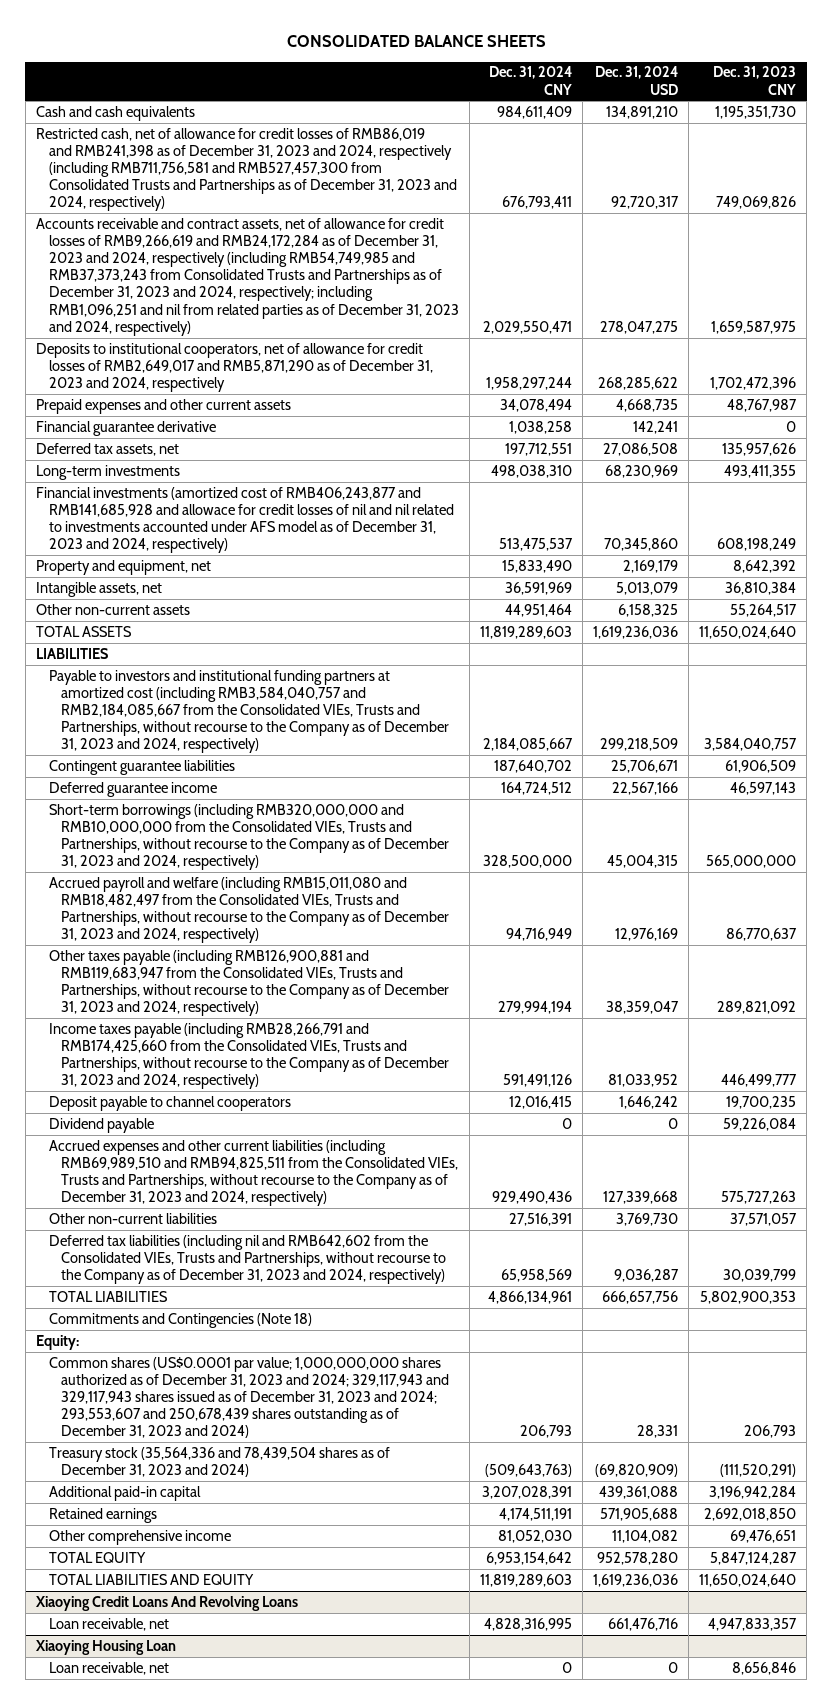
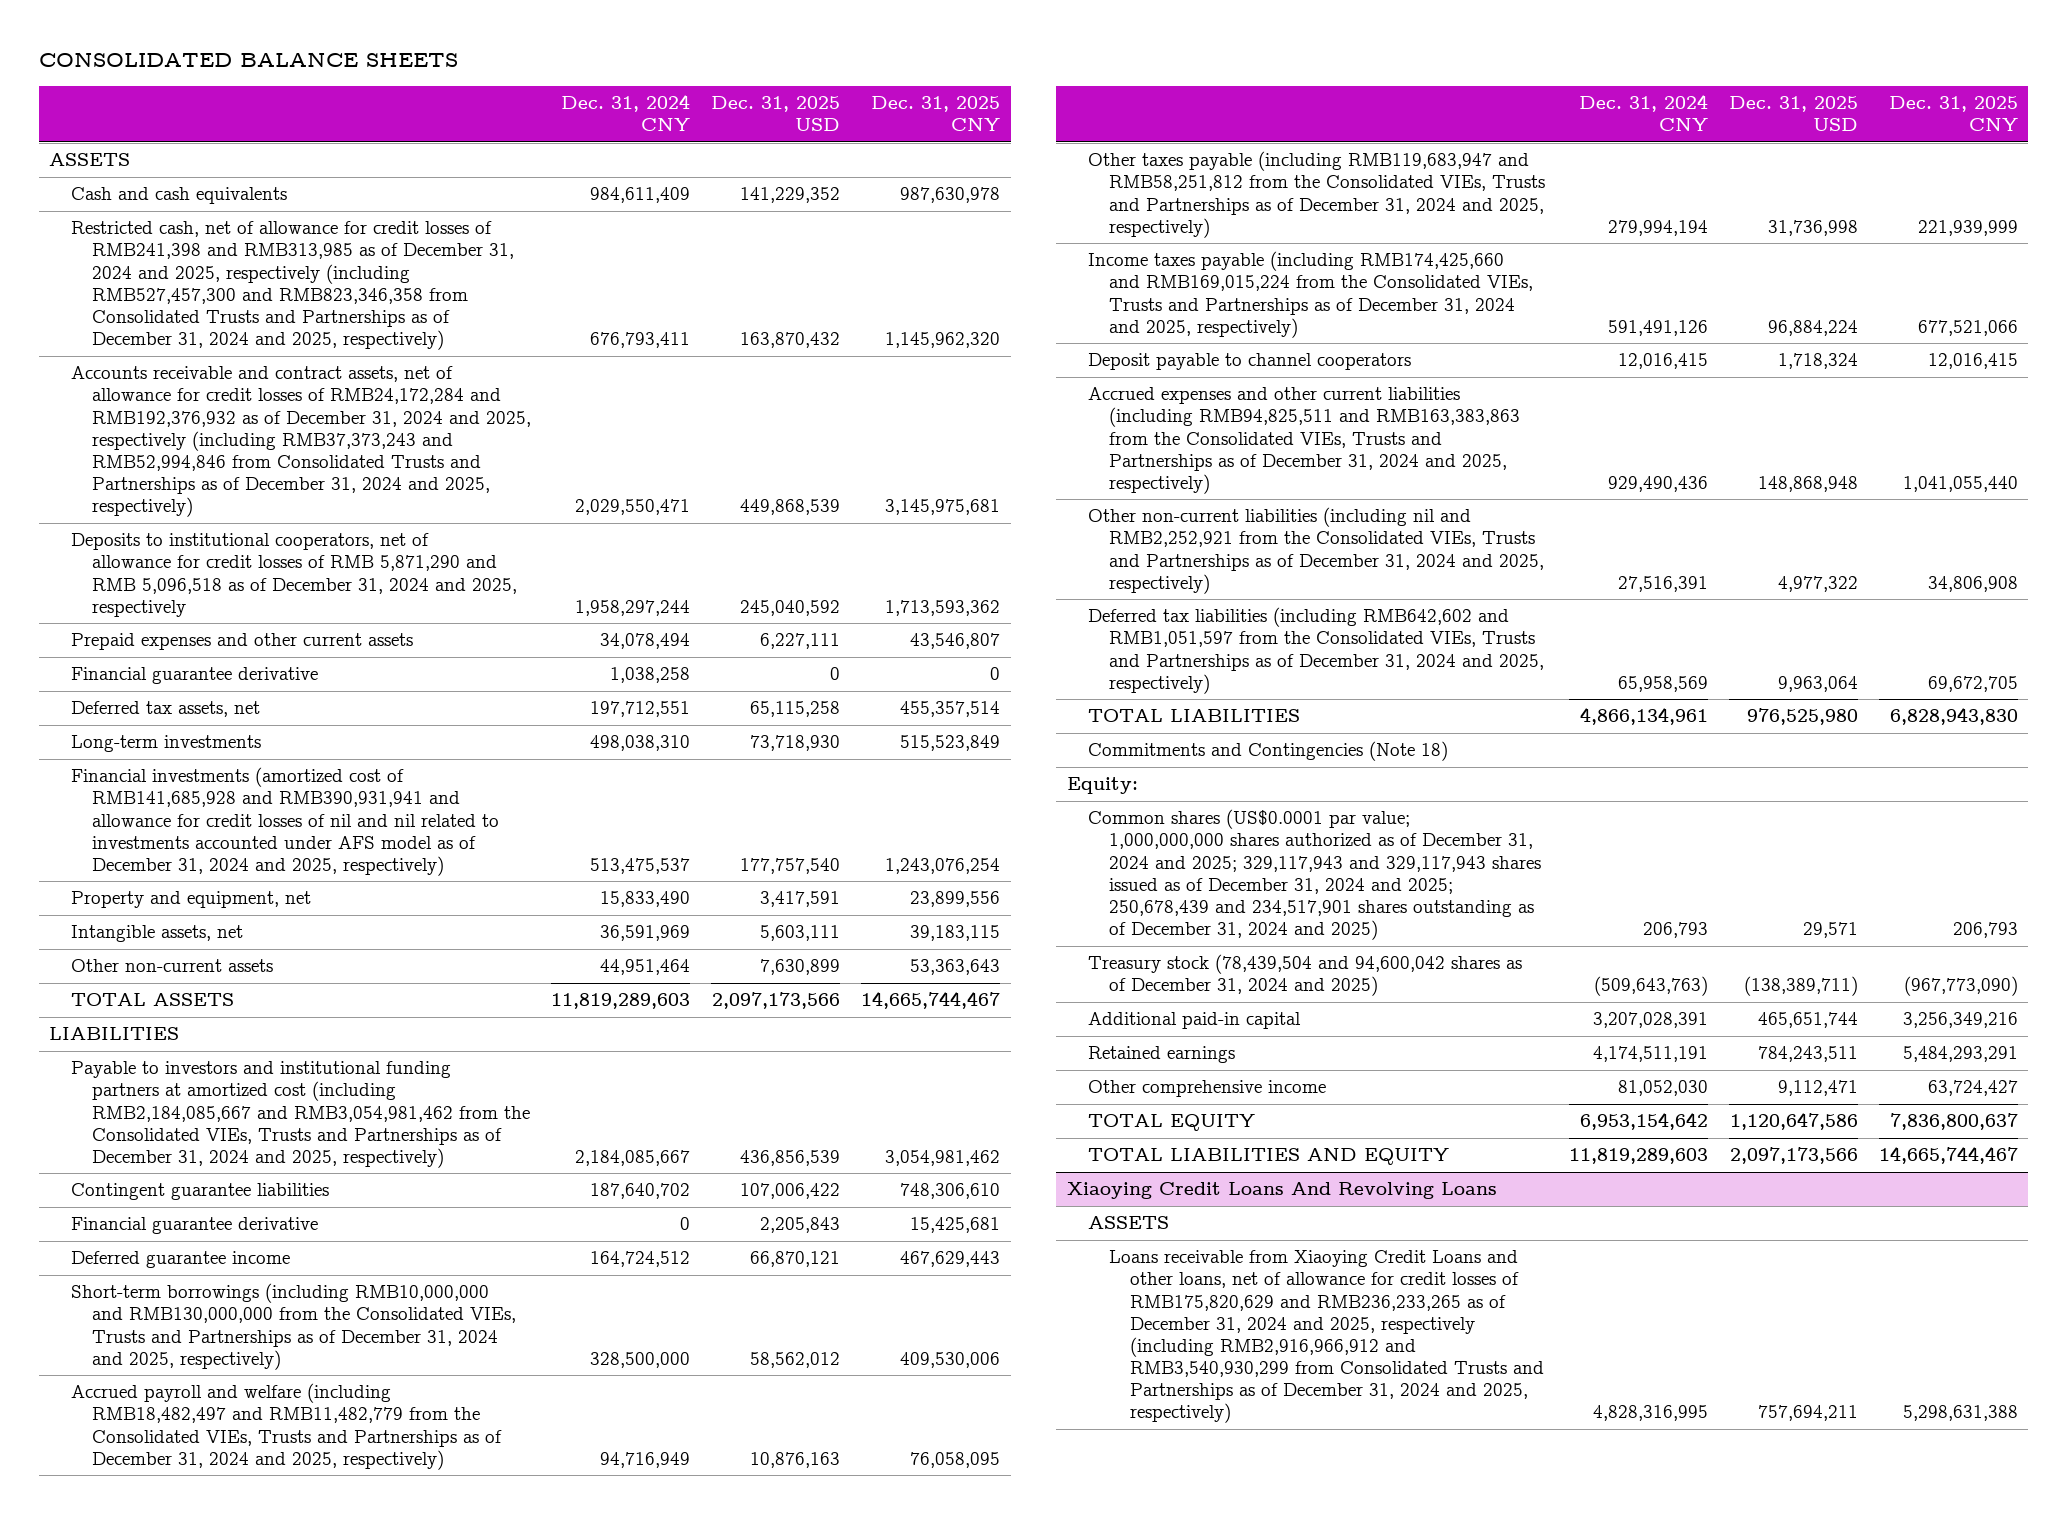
- | Dec. 31, 2024 CNY | Dec. 31, 2024 USD | Dec. 31, 2023 CNY
+ | Dec. 31, 2024 CNY | Dec. 31, 2025 USD | Dec. 31, 2025 CNY
+ ASSETS
- Restricted cash, net of allowance for credit losses of RMB86,019 and RMB241,398 as of December 31, 2023 and 2024, respectively (including RMB711,756,581 and RMB527,457,300 from Consolidated Trusts and Partnerships as of December 31, 2023 and 2024, respectively) | 676,793,411 | 92,720,317 | 749,069,826
- Accounts receivable and contract assets, net of allowance for credit losses of RMB9,266,619 and RMB24,172,284 as of December 31, 2023 and 2024, respectively (including RMB54,749,985 and RMB37,373,243 from Consolidated Trusts and Partnerships as of December 31, 2023 and 2024, respectively; including RMB1,096,251 and nil from related parties as of December 31, 2023 and 2024, respectively) | 2,029,550,471 | 278,047,275 | 1,659,587,975
- Deposits to institutional cooperators, net of allowance for credit losses of RMB2,649,017 and RMB5,871,290 as of December 31, 2023 and 2024, respectively | 1,958,297,244 | 268,285,622 | 1,702,472,396
+ Restricted cash, net of allowance for credit losses of RMB241,398 and RMB313,985 as of December 31, 2024 and 2025, respectively (including RMB527,457,300 and RMB823,346,358 from Consolidated Trusts and Partnerships as of December 31, 2024 and 2025, respectively) | 676,793,411 | 163,870,432 | 1,145,962,320
+ Accounts receivable and contract assets, net of allowance for credit losses of RMB24,172,284 and RMB192,376,932 as of December 31, 2024 and 2025, respectively (including RMB37,373,243 and RMB52,994,846 from Consolidated Trusts and Partnerships as of December 31, 2024 and 2025, respectively) | 2,029,550,471 | 449,868,539 | 3,145,975,681
+ Deposits to institutional cooperators, net of allowance for credit losses of RMB 5,871,290 and RMB 5,096,518 as of December 31, 2024 and 2025, respectively | 1,958,297,244 | 245,040,592 | 1,713,593,362
- Financial investments (amortized cost of RMB406,243,877 and RMB141,685,928 and allowace for credit losses of nil and nil related to investments accounted under AFS model as of December 31, 2023 and 2024, respectively) | 513,475,537 | 70,345,860 | 608,198,249
+ Financial investments (amortized cost of RMB141,685,928 and RMB390,931,941 and allowance for credit losses of nil and nil related to investments accounted under AFS model as of December 31, 2024 and 2025, respectively) | 513,475,537 | 177,757,540 | 1,243,076,254
- Payable to investors and institutional funding partners at amortized cost (including RMB3,584,040,757 and RMB2,184,085,667 from the Consolidated VIEs, Trusts and Partnerships, without recourse to the Company as of December 31, 2023 and 2024, respectively) | 2,184,085,667 | 299,218,509 | 3,584,040,757
+ Payable to investors and institutional funding partners at amortized cost (including RMB2,184,085,667 and RMB3,054,981,462 from the Consolidated VIEs, Trusts and Partnerships as of December 31, 2024 and 2025, respectively) | 2,184,085,667 | 436,856,539 | 3,054,981,462
+ Financial guarantee derivative | 0 | 2,205,843 | 15,425,681
- Short-term borrowings (including RMB320,000,000 and RMB10,000,000 from the Consolidated VIEs, Trusts and Partnerships, without recourse to the Company as of December 31, 2023 and 2024, respectively) | 328,500,000 | 45,004,315 | 565,000,000
- Accrued payroll and welfare (including RMB15,011,080 and RMB18,482,497 from the Consolidated VIEs, Trusts and Partnerships, without recourse to the Company as of December 31, 2023 and 2024, respectively) | 94,716,949 | 12,976,169 | 86,770,637
- Other taxes payable (including RMB126,900,881 and RMB119,683,947 from the Consolidated VIEs, Trusts and Partnerships, without recourse to the Company as of December 31, 2023 and 2024, respectively) | 279,994,194 | 38,359,047 | 289,821,092
- Income taxes payable (including RMB28,266,791 and RMB174,425,660 from the Consolidated VIEs, Trusts and Partnerships, without recourse to the Company as of December 31, 2023 and 2024, respectively) | 591,491,126 | 81,033,952 | 446,499,777
+ Short-term borrowings (including RMB10,000,000 and RMB130,000,000 from the Consolidated VIEs, Trusts and Partnerships as of December 31, 2024 and 2025, respectively) | 328,500,000 | 58,562,012 | 409,530,006
+ Accrued payroll and welfare (including RMB18,482,497 and RMB11,482,779 from the Consolidated VIEs, Trusts and Partnerships as of December 31, 2024 and 2025, respectively) | 94,716,949 | 10,876,163 | 76,058,095
+ Other taxes payable (including RMB119,683,947 and RMB58,251,812 from the Consolidated VIEs, Trusts and Partnerships as of December 31, 2024 and 2025, respectively) | 279,994,194 | 31,736,998 | 221,939,999
+ Income taxes payable (including RMB174,425,660 and RMB169,015,224 from the Consolidated VIEs, Trusts and Partnerships as of December 31, 2024 and 2025, respectively) | 591,491,126 | 96,884,224 | 677,521,066
- Dividend payable | 0 | 0 | 59,226,084
- Accrued expenses and other current liabilities (including RMB69,989,510 and RMB94,825,511 from the Consolidated VIEs, Trusts and Partnerships, without recourse to the Company as of December 31, 2023 and 2024, respectively) | 929,490,436 | 127,339,668 | 575,727,263
- Other non-current liabilities | 27,516,391 | 3,769,730 | 37,571,057
- Deferred tax liabilities (including nil and RMB642,602 from the Consolidated VIEs, Trusts and Partnerships, without recourse to the Company as of December 31, 2023 and 2024, respectively) | 65,958,569 | 9,036,287 | 30,039,799
+ Accrued expenses and other current liabilities (including RMB94,825,511 and RMB163,383,863 from the Consolidated VIEs, Trusts and Partnerships as of December 31, 2024 and 2025, respectively) | 929,490,436 | 148,868,948 | 1,041,055,440
+ Other non-current liabilities (including nil and RMB2,252,921 from the Consolidated VIEs, Trusts and Partnerships as of December 31, 2024 and 2025, respectively) | 27,516,391 | 4,977,322 | 34,806,908
+ Deferred tax liabilities (including RMB642,602 and RMB1,051,597 from the Consolidated VIEs, Trusts and Partnerships as of December 31, 2024 and 2025, respectively) | 65,958,569 | 9,963,064 | 69,672,705
- Common shares (US$0.0001 par value; 1,000,000,000 shares authorized as of December 31, 2023 and 2024; 329,117,943 and 329,117,943 shares issued as of December 31, 2023 and 2024; 293,553,607 and 250,678,439 shares outstanding as of December 31, 2023 and 2024) | 206,793 | 28,331 | 206,793
- Treasury stock (35,564,336 and 78,439,504 shares as of December 31, 2023 and 2024) | (509,643,763) | (69,820,909) | (111,520,291)
+ Common shares (US$0.0001 par value; 1,000,000,000 shares authorized as of December 31, 2024 and 2025; 329,117,943 and 329,117,943 shares issued as of December 31, 2024 and 2025; 250,678,439 and 234,517,901 shares outstanding as of December 31, 2024 and 2025) | 206,793 | 29,571 | 206,793
+ Treasury stock (78,439,504 and 94,600,042 shares as of December 31, 2024 and 2025) | (509,643,763) | (138,389,711) | (967,773,090)
@ Xiaoying Credit Loans And Revolving Loans
- Loan receivable, net | 4,828,316,995 | 661,476,716 | 4,947,833,357
- Xiaoying Housing Loan
- Loan receivable, net | 0 | 0 | 8,656,846
@ Xiaoying Credit Loans And Revolving Loans
+ ASSETS
+ Loans receivable from Xiaoying Credit Loans and other loans, net of allowance for credit losses of RMB175,820,629 and RMB236,233,265 as of December 31, 2024 and 2025, respectively (including RMB2,916,966,912 and RMB3,540,930,299 from Consolidated Trusts and Partnerships as of December 31, 2024 and 2025, respectively) | 4,828,316,995 | 757,694,211 | 5,298,631,388

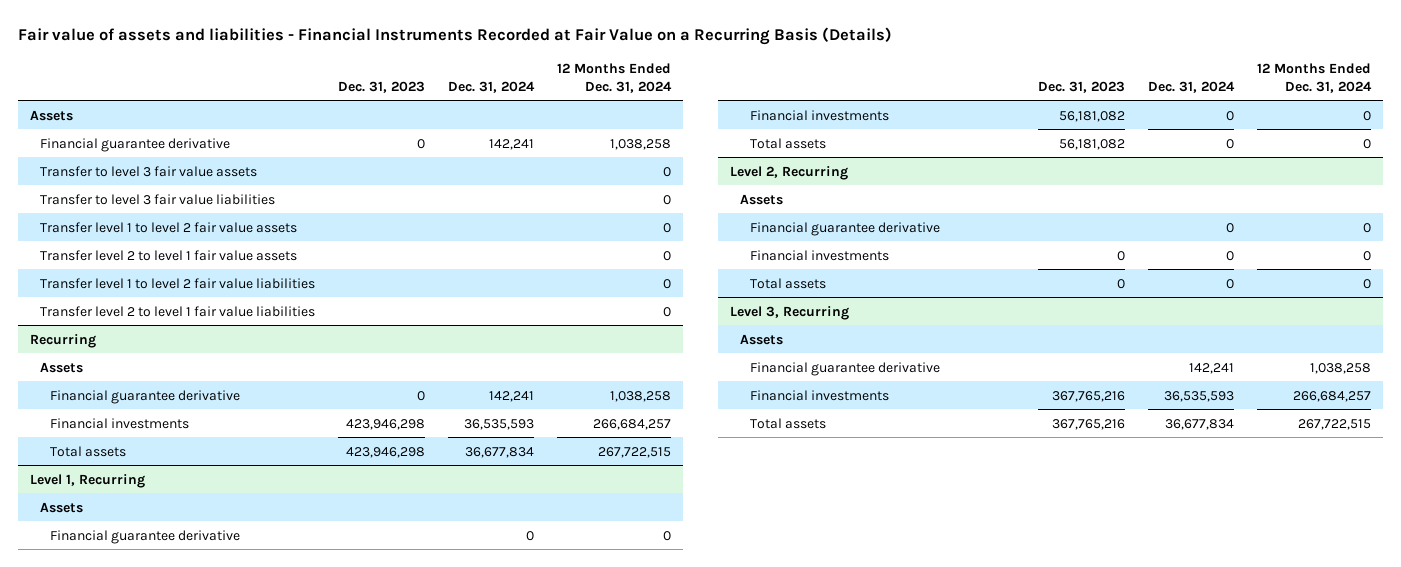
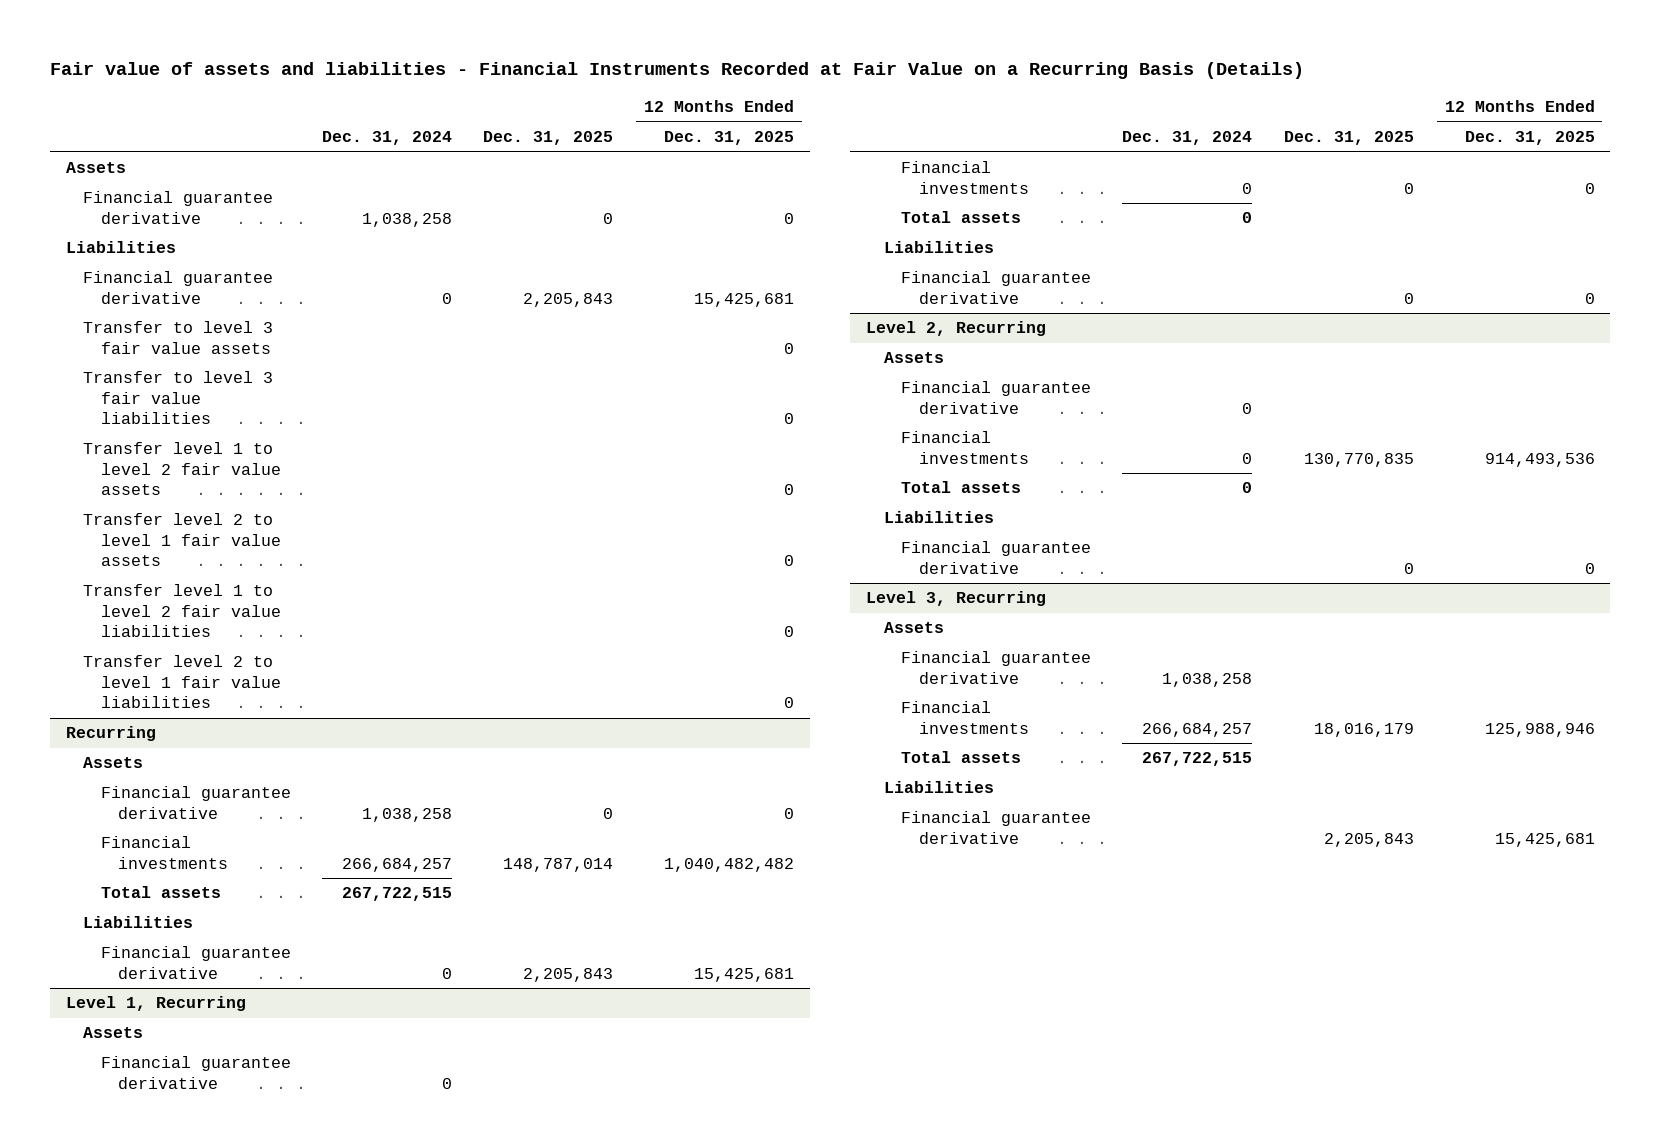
- | Dec. 31, 2023 | Dec. 31, 2024 | 12 Months Ended Dec. 31, 2024
+ | Dec. 31, 2024 | Dec. 31, 2025 | 12 Months Ended Dec. 31, 2025
- Financial guarantee derivative | 0 | 142,241 | 1,038,258
+ Financial guarantee derivative | 1,038,258 | 0 | 0
+ Liabilities
+ Financial guarantee derivative | 0 | 2,205,843 | 15,425,681
@ Recurring
- Financial guarantee derivative | 0 | 142,241 | 1,038,258
- Financial investments | 423,946,298 | 36,535,593 | 266,684,257
- Total assets | 423,946,298 | 36,677,834 | 267,722,515
+ Financial guarantee derivative | 1,038,258 | 0 | 0
+ Financial investments | 266,684,257 | 148,787,014 | 1,040,482,482
+ Total assets | 267,722,515 | |
+ Liabilities
+ Financial guarantee derivative | 0 | 2,205,843 | 15,425,681
@ Level 1, Recurring
+ Liabilities
+ Financial guarantee derivative | | 0 | 0
@ Level 2, Recurring
+ Liabilities
+ Financial guarantee derivative | | 0 | 0
@ Level 3, Recurring
- Financial guarantee derivative | | 142,241 | 1,038,258
- Financial investments | 367,765,216 | 36,535,593 | 266,684,257
- Total assets | 367,765,216 | 36,677,834 | 267,722,515
+ Financial guarantee derivative | 1,038,258 | |
+ Financial investments | 266,684,257 | 18,016,179 | 125,988,946
+ Total assets | 267,722,515 | |
+ Liabilities
+ Financial guarantee derivative | | 2,205,843 | 15,425,681

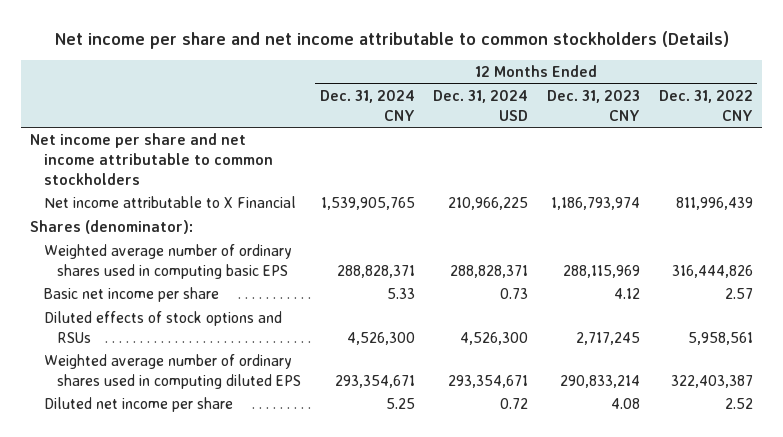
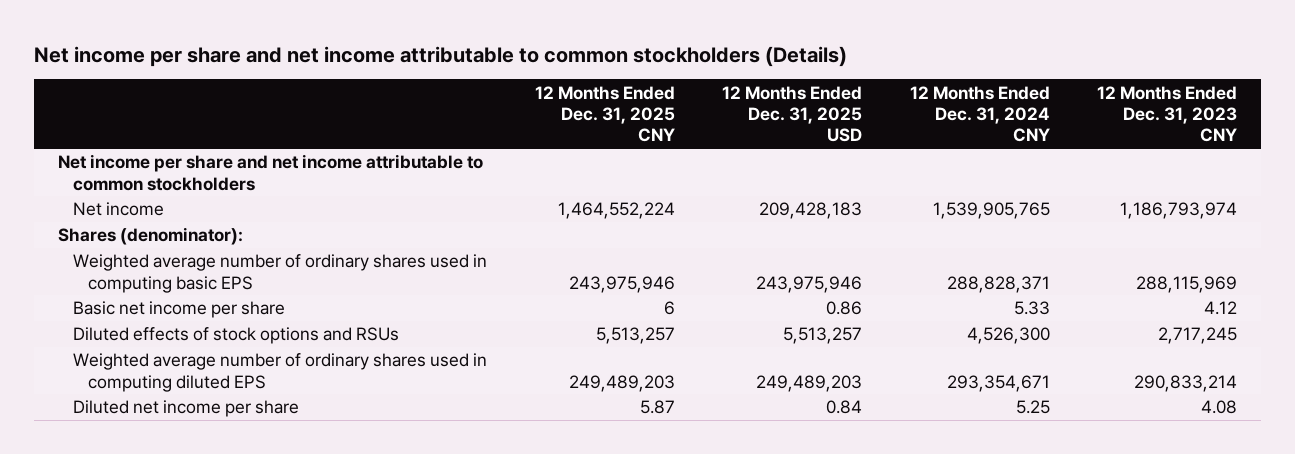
- | 12 Months Ended Dec. 31, 2024 CNY | 12 Months Ended Dec. 31, 2024 USD | 12 Months Ended Dec. 31, 2023 CNY | 12 Months Ended Dec. 31, 2022 CNY
+ | 12 Months Ended Dec. 31, 2025 CNY | 12 Months Ended Dec. 31, 2025 USD | 12 Months Ended Dec. 31, 2024 CNY | 12 Months Ended Dec. 31, 2023 CNY
- Net income attributable to X Financial | 1,539,905,765 | 210,966,225 | 1,186,793,974 | 811,996,439
+ Net income | 1,464,552,224 | 209,428,183 | 1,539,905,765 | 1,186,793,974

